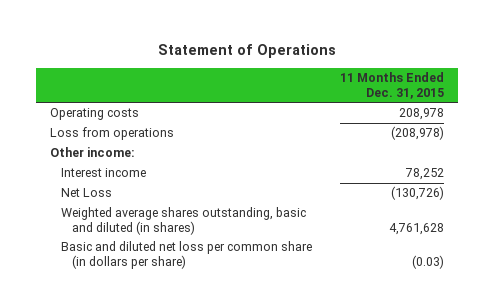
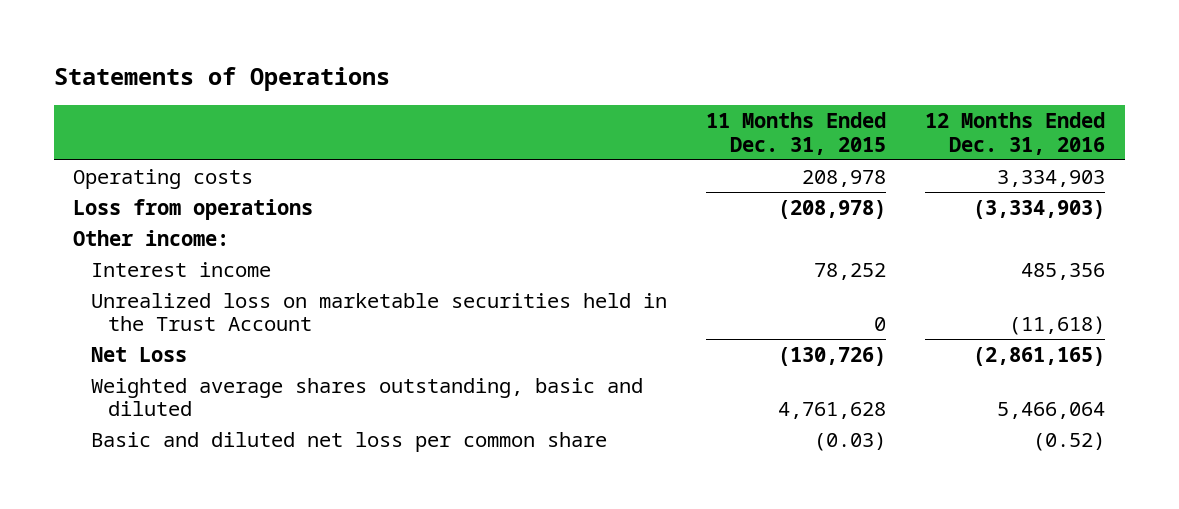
- Statement of Operations
+ Statements of Operations
- | 11 Months Ended Dec. 31, 2015
+ | 11 Months Ended Dec. 31, 2015 | 12 Months Ended Dec. 31, 2016
+ Unrealized loss on marketable securities held in the Trust Account | 0 | (11,618)
- Weighted average shares outstanding, basic and diluted (in shares) | 4,761,628
- Basic and diluted net loss per common share (in dollars per share) | (0.03)
+ Weighted average shares outstanding, basic and diluted | 4,761,628 | 5,466,064
+ Basic and diluted net loss per common share | (0.03) | (0.52)

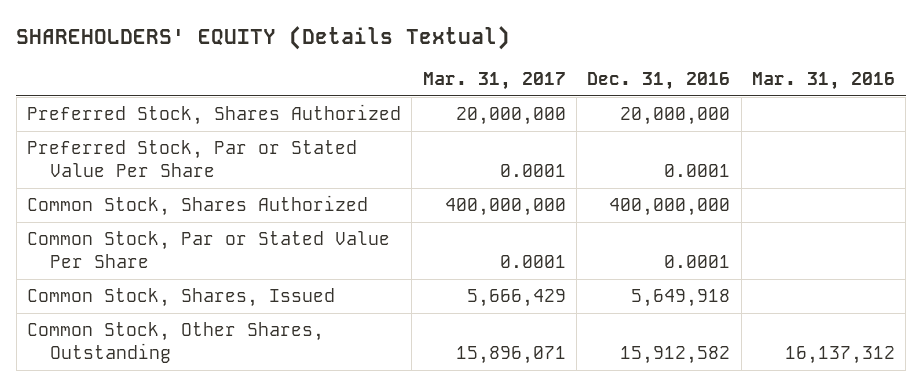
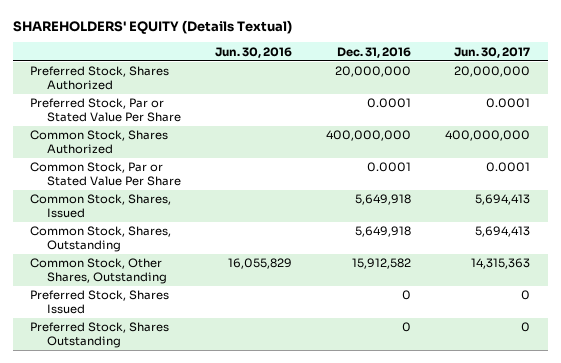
- | Mar. 31, 2017 | Dec. 31, 2016 | Mar. 31, 2016
+ | Jun. 30, 2016 | Dec. 31, 2016 | Jun. 30, 2017
+ Common Stock, Shares, Outstanding | | 5,649,918 | 5,694,413
+ Preferred Stock, Shares Issued | | 0 | 0
+ Preferred Stock, Shares Outstanding | | 0 | 0

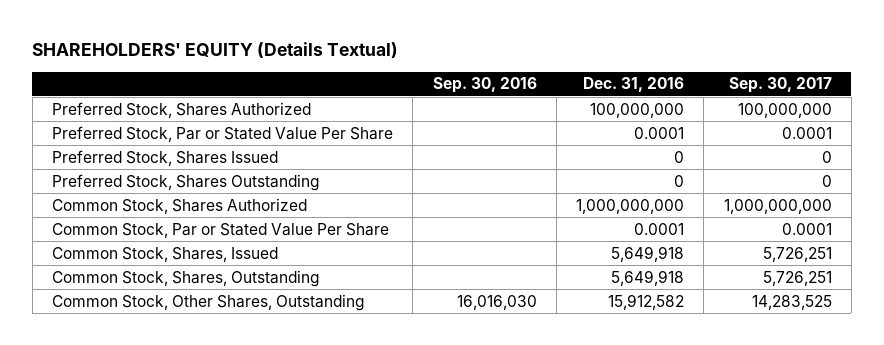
- | Jun. 30, 2016 | Dec. 31, 2016 | Jun. 30, 2017
+ | Sep. 30, 2016 | Dec. 31, 2016 | Sep. 30, 2017
- Preferred Stock, Shares Authorized | | 20,000,000 | 20,000,000
+ Preferred Stock, Shares Authorized | | 100,000,000 | 100,000,000
- Common Stock, Shares Authorized | | 400,000,000 | 400,000,000
moved up: Preferred Stock, Shares Issued | | 0 | 0
moved up: Preferred Stock, Shares Outstanding | | 0 | 0
+ Common Stock, Shares Authorized | | 1,000,000,000 | 1,000,000,000

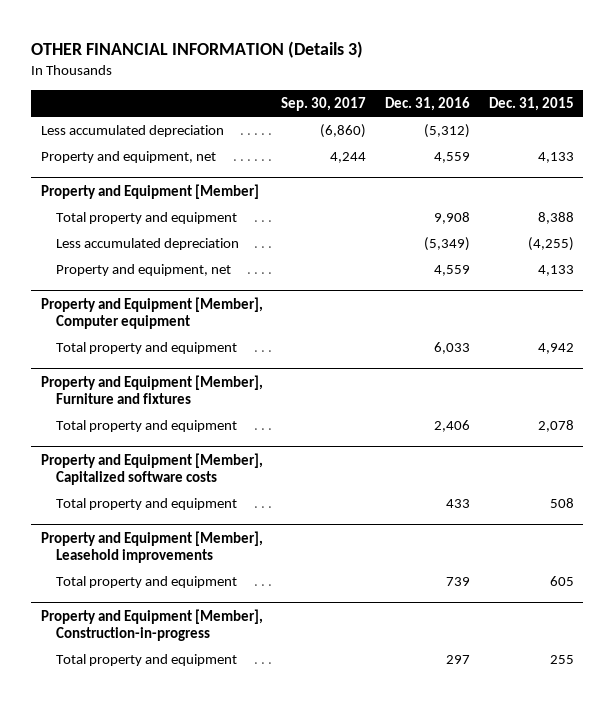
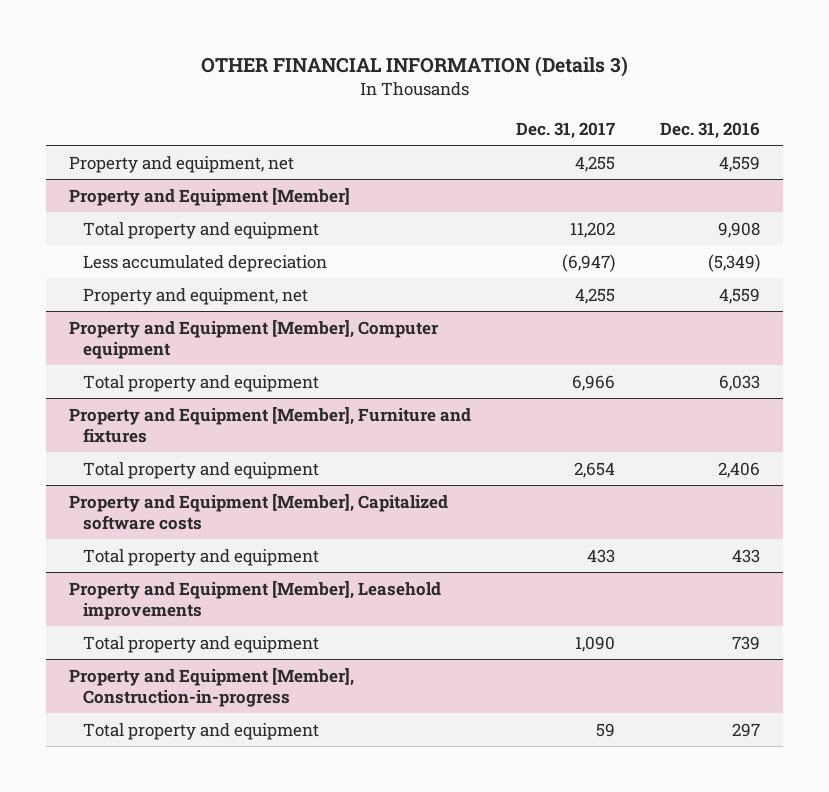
- | Sep. 30, 2017 | Dec. 31, 2016 | Dec. 31, 2015
+ | Dec. 31, 2017 | Dec. 31, 2016
- Less accumulated depreciation | (6,860) | (5,312) |

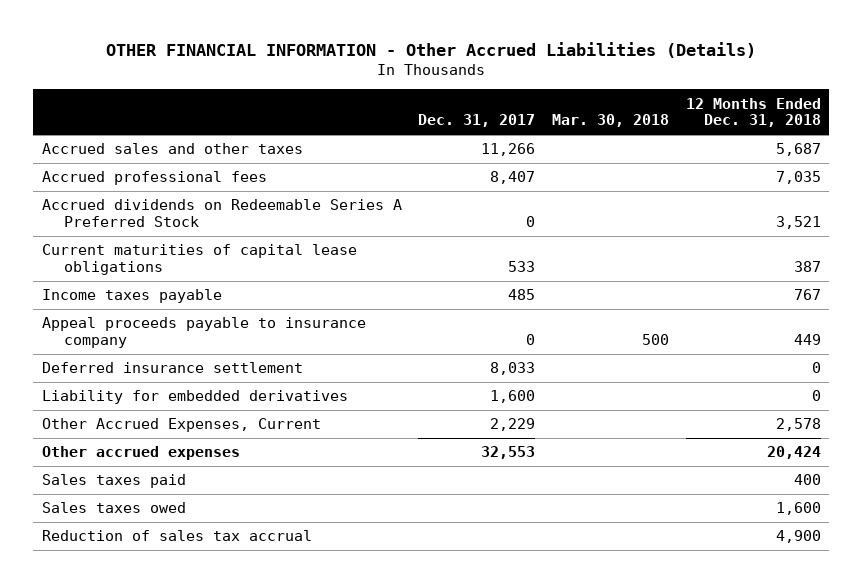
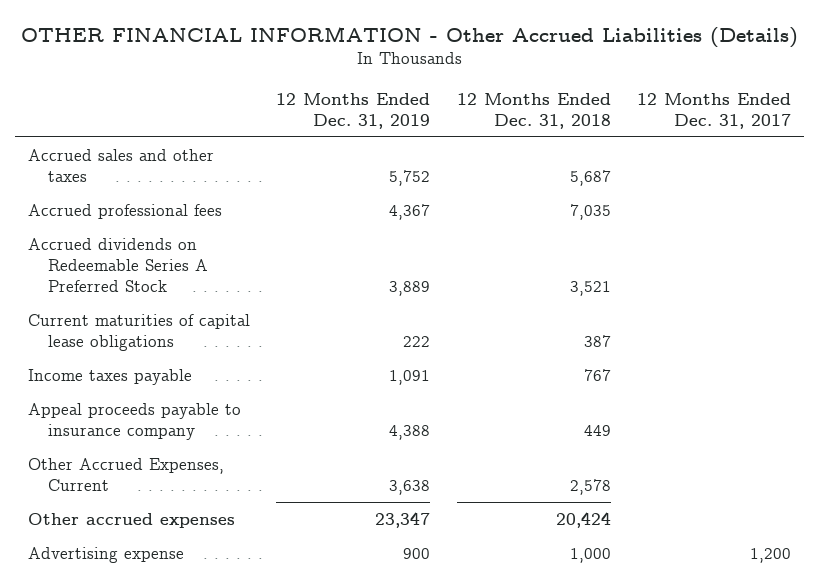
- | Dec. 31, 2017 | Mar. 30, 2018 | 12 Months Ended Dec. 31, 2018
+ | 12 Months Ended Dec. 31, 2019 | 12 Months Ended Dec. 31, 2018 | 12 Months Ended Dec. 31, 2017
- Deferred insurance settlement | 8,033 | | 0
- Liability for embedded derivatives | 1,600 | | 0
- Sales taxes paid | | | 400
- Sales taxes owed | | | 1,600
- Reduction of sales tax accrual | | | 4,900
+ Advertising expense | 900 | 1,000 | 1,200

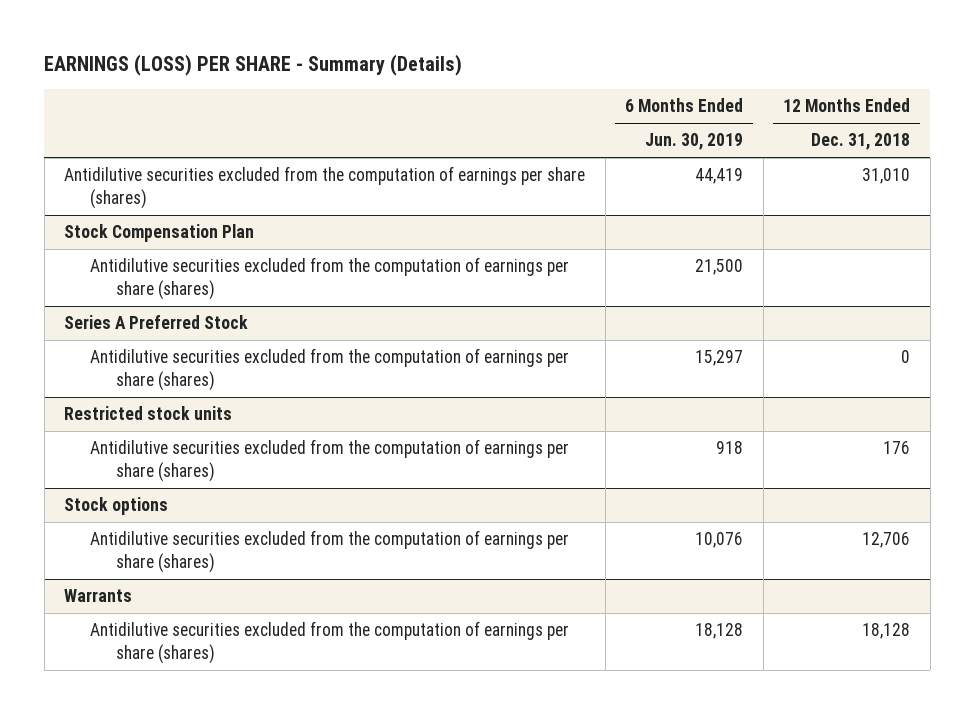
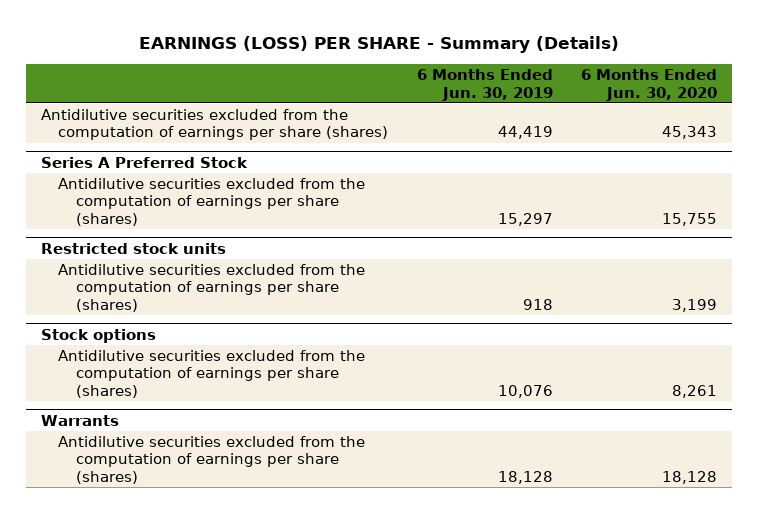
- | 6 Months Ended Jun. 30, 2019 | 12 Months Ended Dec. 31, 2018
+ | 6 Months Ended Jun. 30, 2019 | 6 Months Ended Jun. 30, 2020
- Stock Compensation Plan
- Antidilutive securities excluded from the computation of earnings per share (shares) | 21,500 |

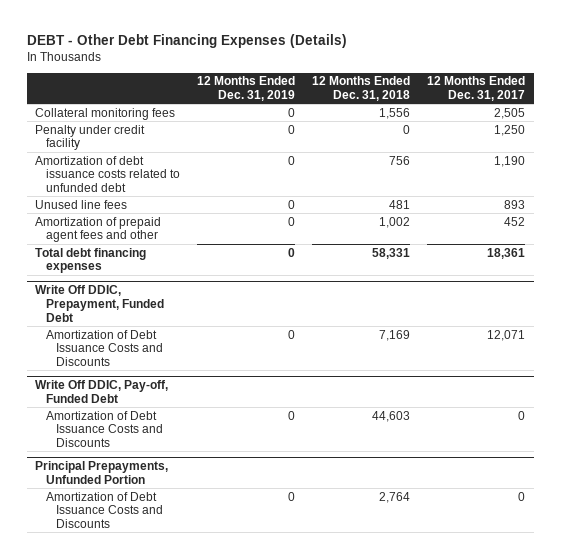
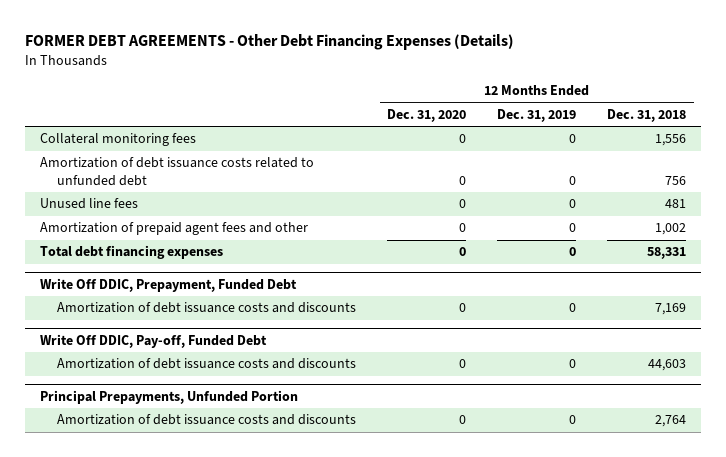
- DEBT - Other Debt Financing Expenses (Details)
+ FORMER DEBT AGREEMENTS - Other Debt Financing Expenses (Details)
- | 12 Months Ended Dec. 31, 2019 | 12 Months Ended Dec. 31, 2018 | 12 Months Ended Dec. 31, 2017
+ | 12 Months Ended Dec. 31, 2020 | 12 Months Ended Dec. 31, 2019 | 12 Months Ended Dec. 31, 2018
- Penalty under credit facility | 0 | 0 | 1,250
@ Write Off DDIC, Prepayment, Funded Debt
- Amortization of Debt Issuance Costs and Discounts | 0 | 7,169 | 12,071
+ Amortization of debt issuance costs and discounts | 0 | 0 | 7,169
@ Write Off DDIC, Pay-off, Funded Debt
- Amortization of Debt Issuance Costs and Discounts | 0 | 44,603 | 0
+ Amortization of debt issuance costs and discounts | 0 | 0 | 44,603
@ Principal Prepayments, Unfunded Portion
- Amortization of Debt Issuance Costs and Discounts | 0 | 2,764 | 0
+ Amortization of debt issuance costs and discounts | 0 | 0 | 2,764

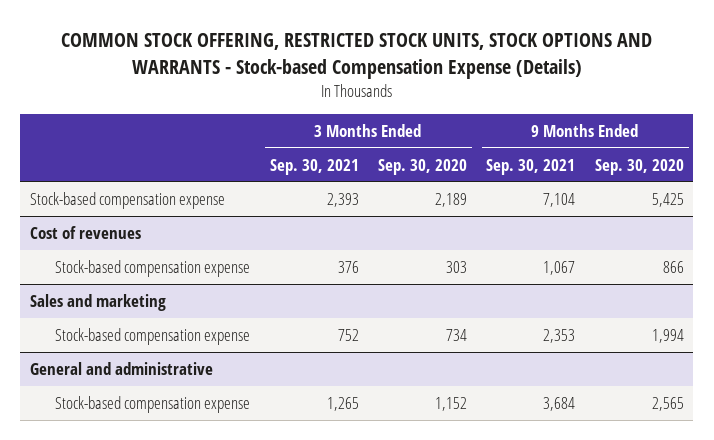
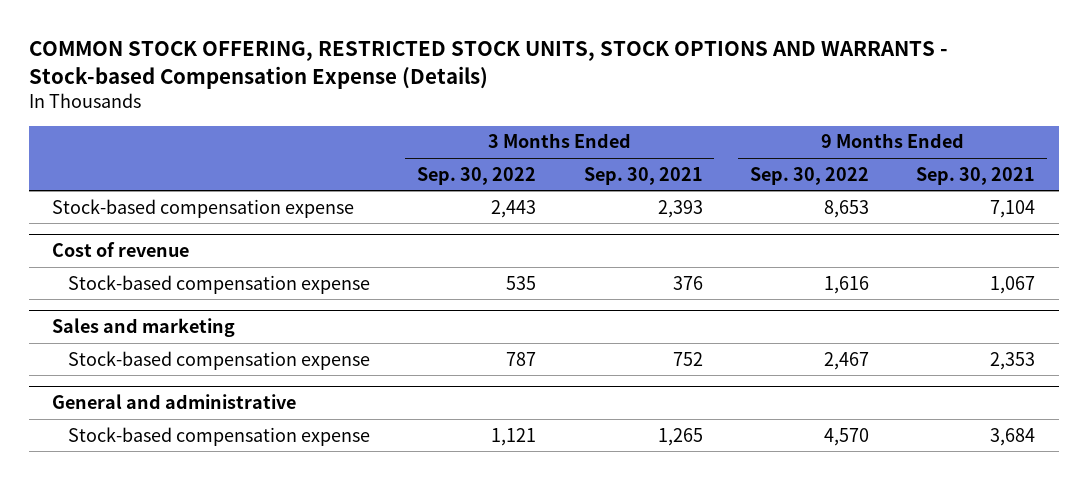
- | 3 Months Ended Sep. 30, 2021 | 3 Months Ended Sep. 30, 2020 | 9 Months Ended Sep. 30, 2021 | 9 Months Ended Sep. 30, 2020
+ | 3 Months Ended Sep. 30, 2022 | 3 Months Ended Sep. 30, 2021 | 9 Months Ended Sep. 30, 2022 | 9 Months Ended Sep. 30, 2021
- Cost of revenues
+ Cost of revenue

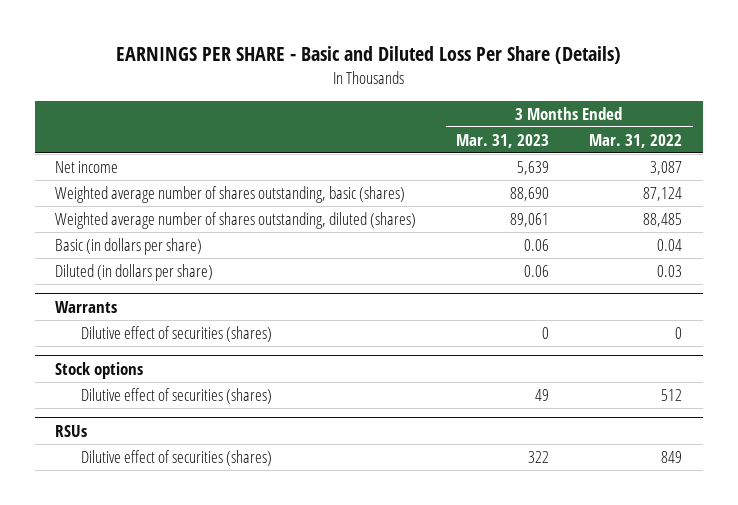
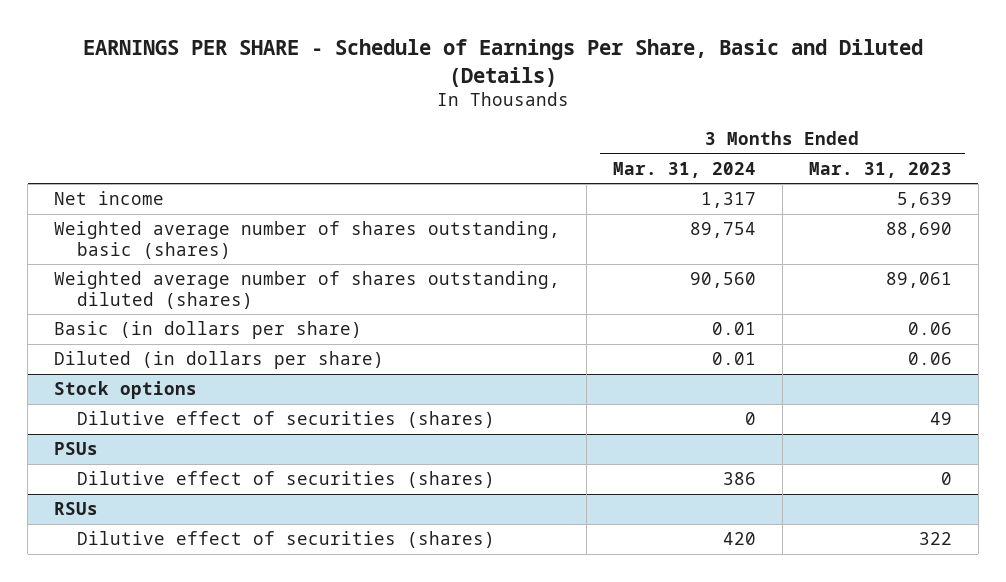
- EARNINGS PER SHARE - Basic and Diluted Loss Per Share (Details)
+ EARNINGS PER SHARE - Schedule of Earnings Per Share, Basic and Diluted (Details)
- | 3 Months Ended Mar. 31, 2023 | 3 Months Ended Mar. 31, 2022
+ | 3 Months Ended Mar. 31, 2024 | 3 Months Ended Mar. 31, 2023
- Warrants
- Dilutive effect of securities (shares) | 0 | 0
+ PSUs
+ Dilutive effect of securities (shares) | 386 | 0

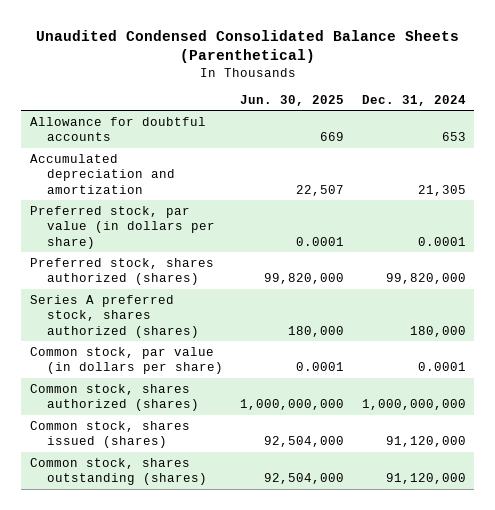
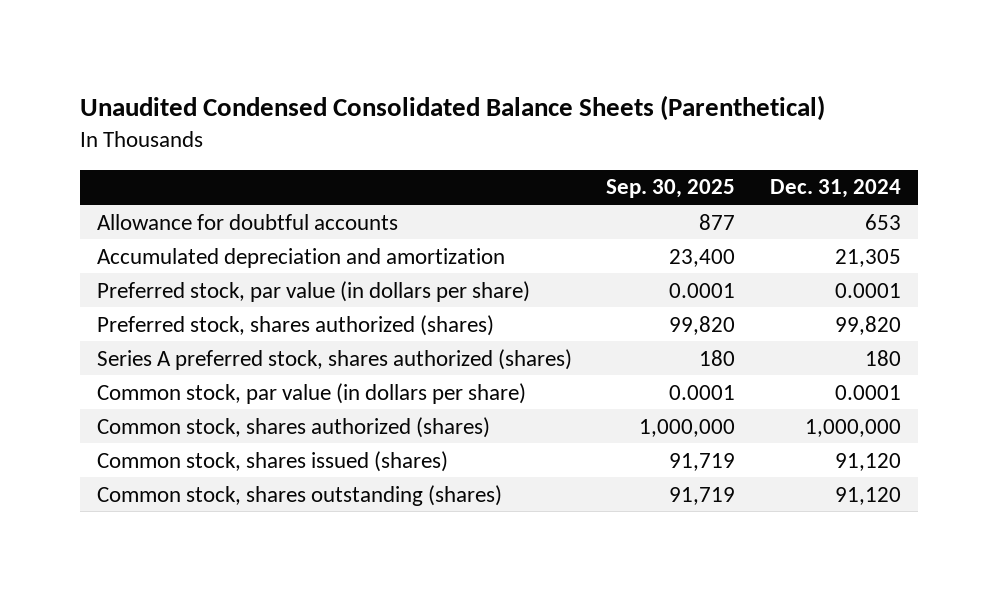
- | Jun. 30, 2025 | Dec. 31, 2024
+ | Sep. 30, 2025 | Dec. 31, 2024
- Preferred stock, shares authorized (shares) | 99,820,000 | 99,820,000
- Series A preferred stock, shares authorized (shares) | 180,000 | 180,000
+ Preferred stock, shares authorized (shares) | 99,820 | 99,820
+ Series A preferred stock, shares authorized (shares) | 180 | 180
- Common stock, shares authorized (shares) | 1,000,000,000 | 1,000,000,000
- Common stock, shares issued (shares) | 92,504,000 | 91,120,000
- Common stock, shares outstanding (shares) | 92,504,000 | 91,120,000
+ Common stock, shares authorized (shares) | 1,000,000 | 1,000,000
+ Common stock, shares issued (shares) | 91,719 | 91,120
+ Common stock, shares outstanding (shares) | 91,719 | 91,120

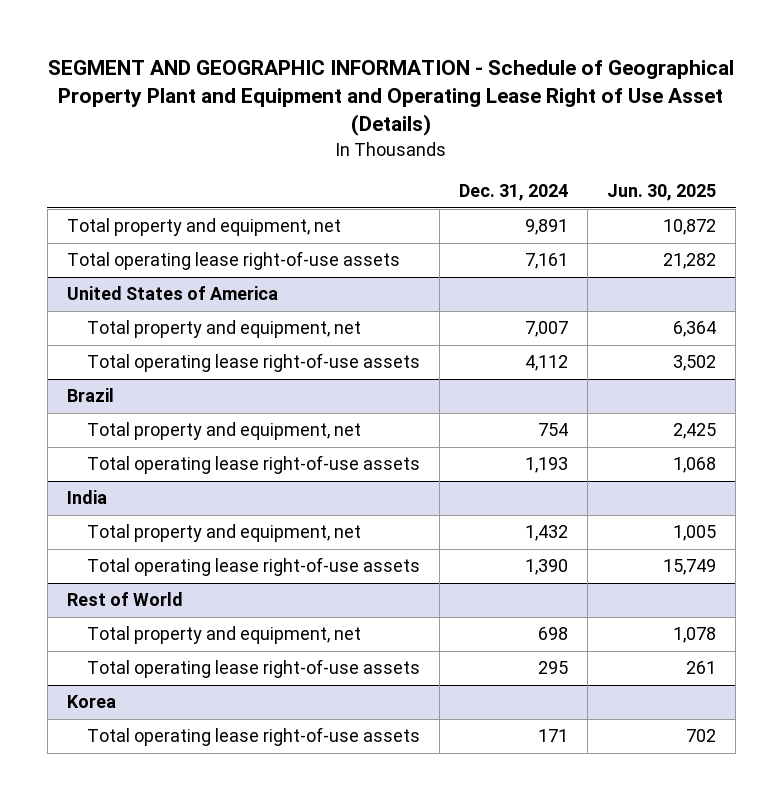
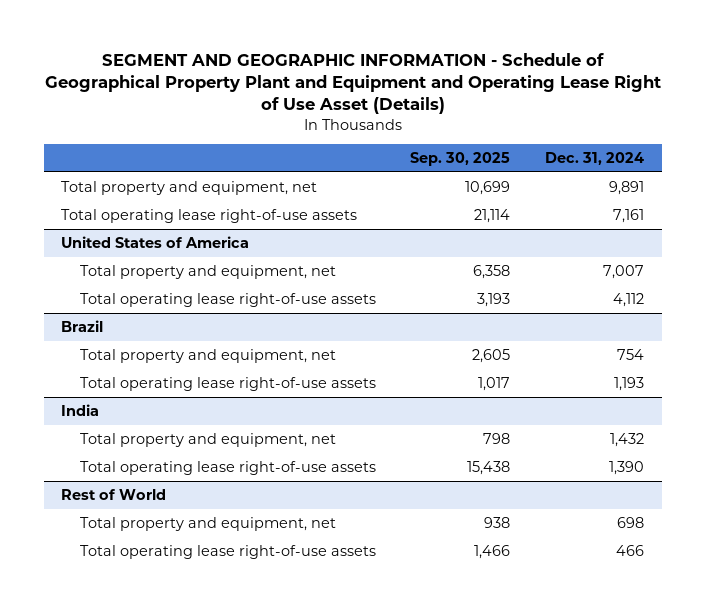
- | Dec. 31, 2024 | Jun. 30, 2025
+ | Sep. 30, 2025 | Dec. 31, 2024
@ Rest of World
- Total operating lease right-of-use assets | 295 | 261
- Korea
- Total operating lease right-of-use assets | 171 | 702
@ Rest of World
+ Total operating lease right-of-use assets | 1,466 | 466

